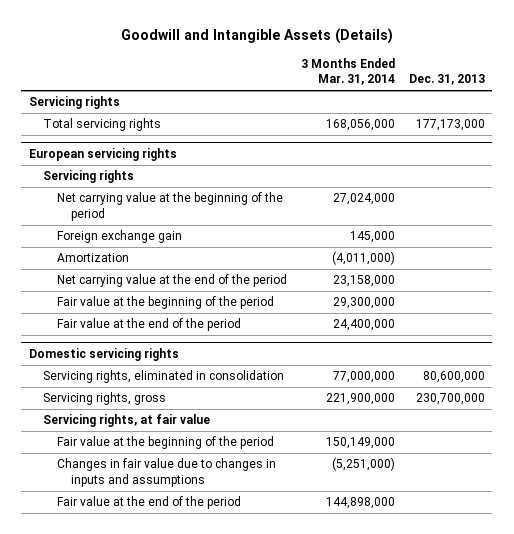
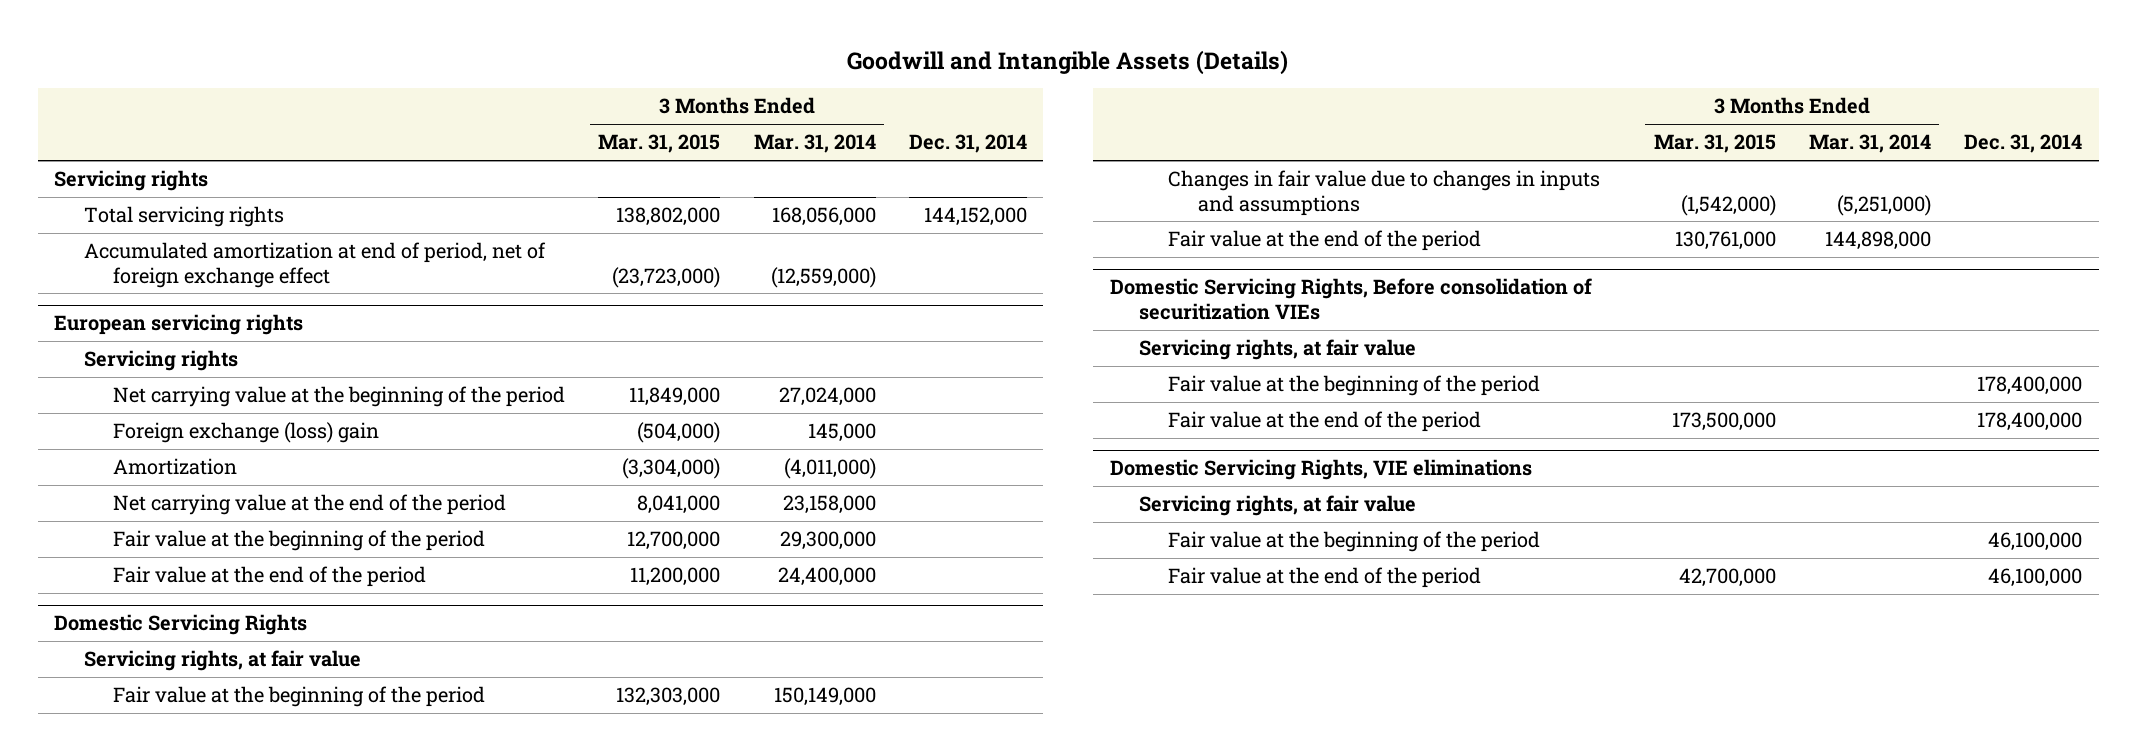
- | 3 Months Ended Mar. 31, 2014 | Dec. 31, 2013
+ | 3 Months Ended Mar. 31, 2015 | 3 Months Ended Mar. 31, 2014 | Dec. 31, 2014
+ Accumulated amortization at end of period, net of foreign exchange effect | (23,723,000) | (12,559,000) |
@ European servicing rights
- Foreign exchange gain | 145,000 |
+ Foreign exchange (loss) gain | (504,000) | 145,000 |
- Domestic servicing rights
- Servicing rights, eliminated in consolidation | 77,000,000 | 80,600,000
- Servicing rights, gross | 221,900,000 | 230,700,000
+ Domestic Servicing Rights
+ Domestic Servicing Rights, Before consolidation of securitization VIEs
+ Servicing rights, at fair value
+ Fair value at the beginning of the period | | | 178,400,000
+ Fair value at the end of the period | 173,500,000 | | 178,400,000
+ Domestic Servicing Rights, VIE eliminations
+ Servicing rights, at fair value
+ Fair value at the beginning of the period | | | 46,100,000
+ Fair value at the end of the period | 42,700,000 | | 46,100,000

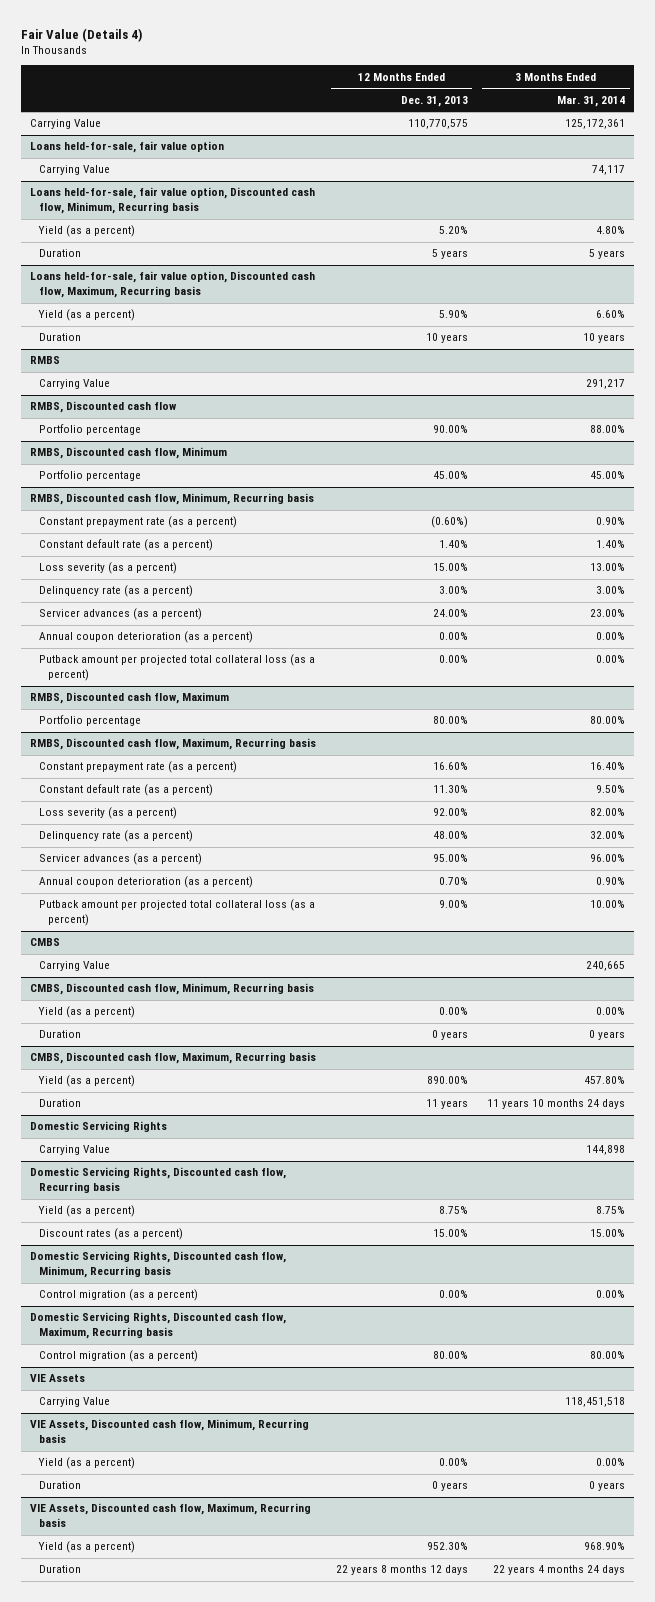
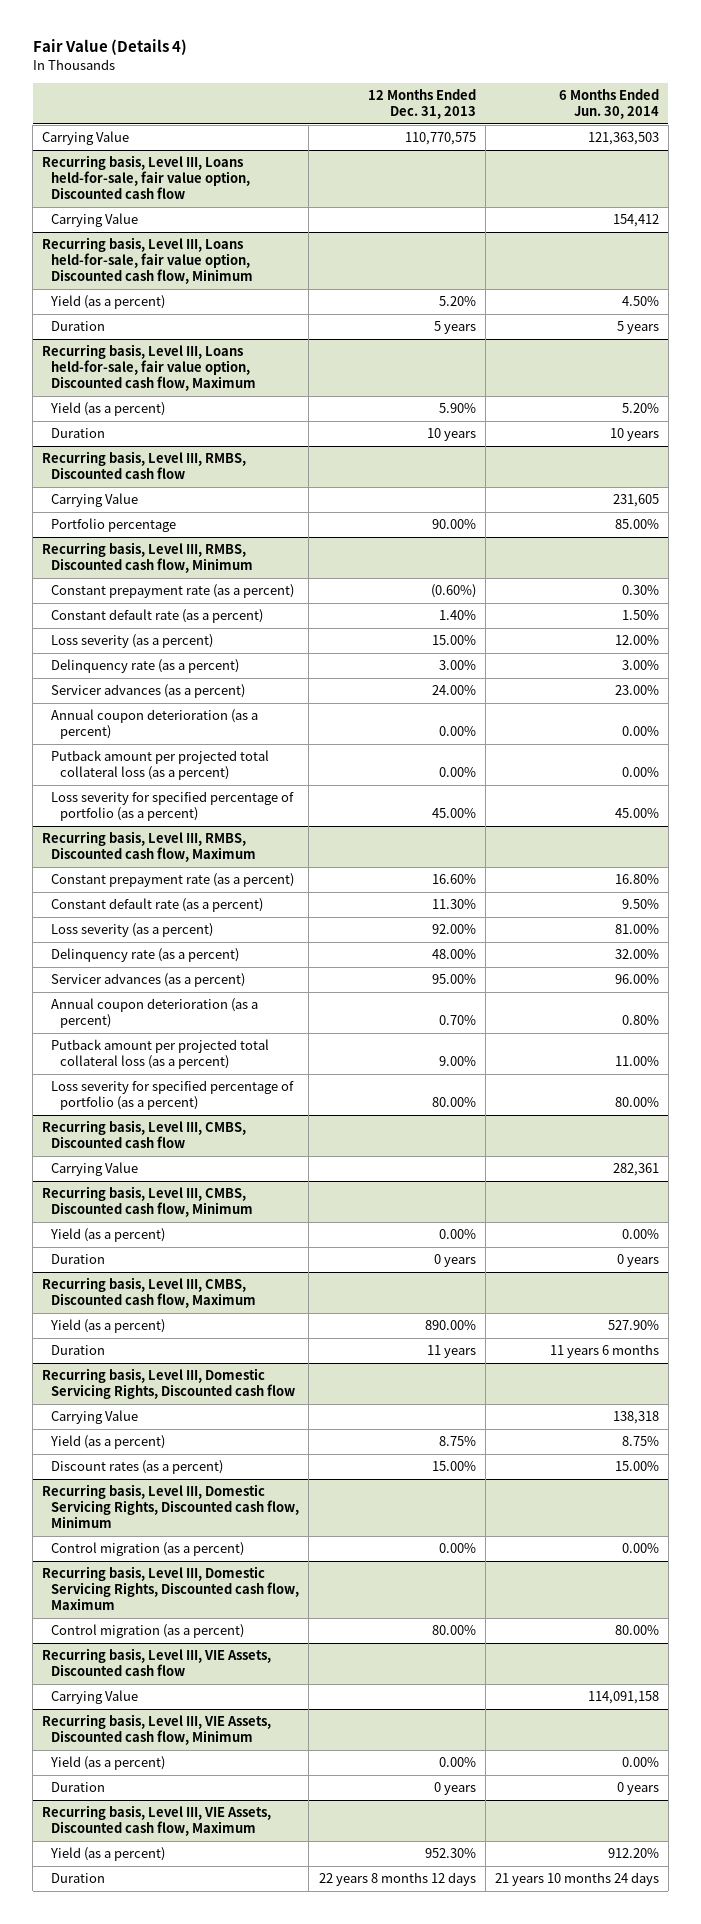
- | 12 Months Ended Dec. 31, 2013 | 3 Months Ended Mar. 31, 2014
+ | 12 Months Ended Dec. 31, 2013 | 6 Months Ended Jun. 30, 2014
- Loans held-for-sale, fair value option
+ Recurring basis, Level III, Loans held-for-sale, fair value option, Discounted cash flow
- Loans held-for-sale, fair value option, Discounted cash flow, Minimum, Recurring basis
+ Recurring basis, Level III, Loans held-for-sale, fair value option, Discounted cash flow, Minimum
- Loans held-for-sale, fair value option, Discounted cash flow, Maximum, Recurring basis
+ Recurring basis, Level III, Loans held-for-sale, fair value option, Discounted cash flow, Maximum
- RMBS
+ Recurring basis, Level III, RMBS, Discounted cash flow
- RMBS, Discounted cash flow
- RMBS, Discounted cash flow, Minimum
- Portfolio percentage | 45.00% | 45.00%
- RMBS, Discounted cash flow, Minimum, Recurring basis
+ Recurring basis, Level III, RMBS, Discounted cash flow, Minimum
- RMBS, Discounted cash flow, Maximum
- Portfolio percentage | 80.00% | 80.00%
- RMBS, Discounted cash flow, Maximum, Recurring basis
+ Loss severity for specified percentage of portfolio (as a percent) | 45.00% | 45.00%
+ Recurring basis, Level III, RMBS, Discounted cash flow, Maximum
- CMBS
+ Loss severity for specified percentage of portfolio (as a percent) | 80.00% | 80.00%
+ Recurring basis, Level III, CMBS, Discounted cash flow
- CMBS, Discounted cash flow, Minimum, Recurring basis
+ Recurring basis, Level III, CMBS, Discounted cash flow, Minimum
- CMBS, Discounted cash flow, Maximum, Recurring basis
+ Recurring basis, Level III, CMBS, Discounted cash flow, Maximum
- Domestic Servicing Rights
+ Recurring basis, Level III, Domestic Servicing Rights, Discounted cash flow
- Domestic Servicing Rights, Discounted cash flow, Recurring basis
- Domestic Servicing Rights, Discounted cash flow, Minimum, Recurring basis
+ Recurring basis, Level III, Domestic Servicing Rights, Discounted cash flow, Minimum
- Domestic Servicing Rights, Discounted cash flow, Maximum, Recurring basis
+ Recurring basis, Level III, Domestic Servicing Rights, Discounted cash flow, Maximum
- VIE Assets
+ Recurring basis, Level III, VIE Assets, Discounted cash flow
- VIE Assets, Discounted cash flow, Minimum, Recurring basis
+ Recurring basis, Level III, VIE Assets, Discounted cash flow, Minimum
- VIE Assets, Discounted cash flow, Maximum, Recurring basis
+ Recurring basis, Level III, VIE Assets, Discounted cash flow, Maximum

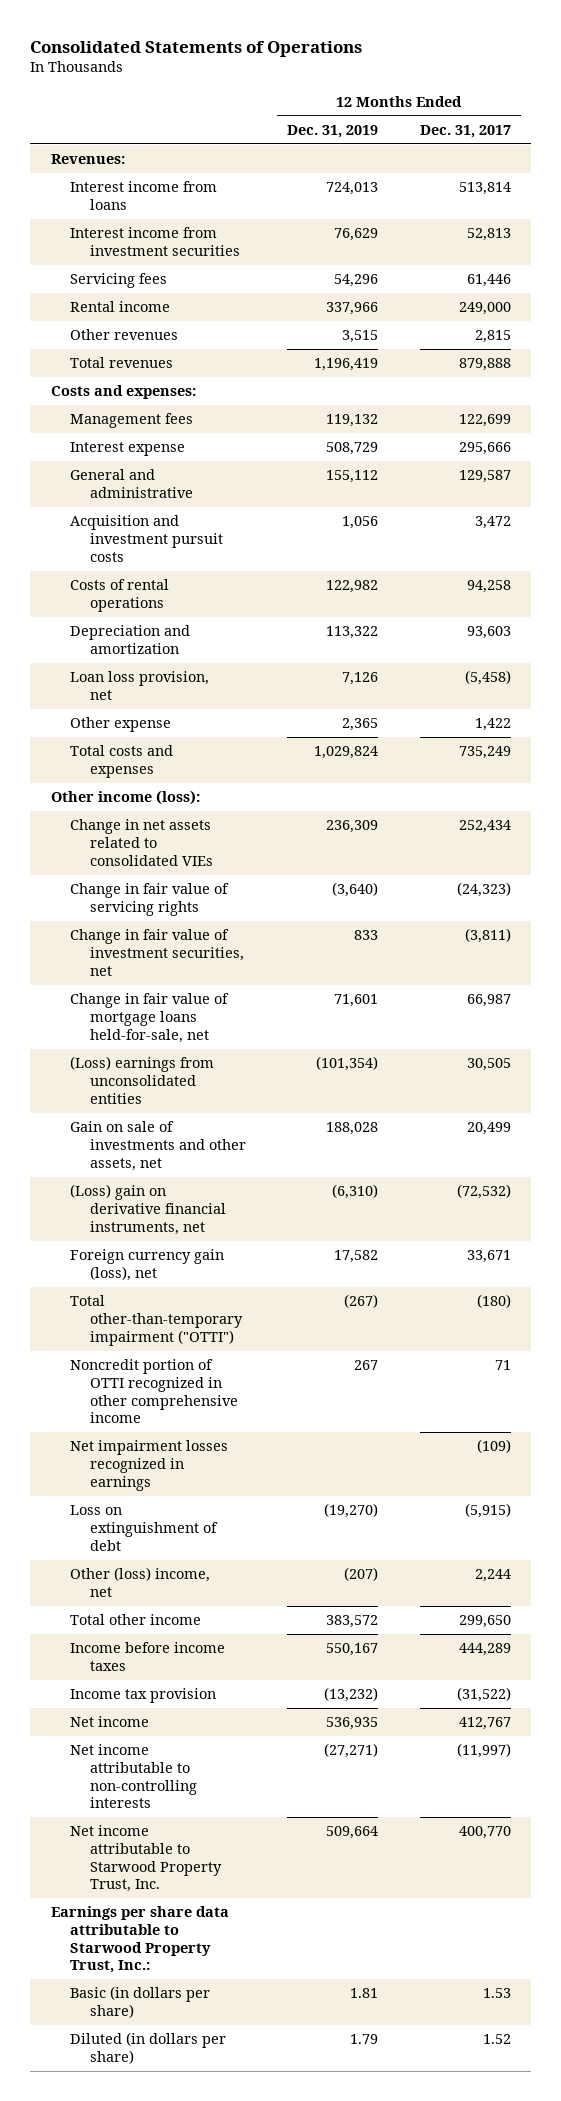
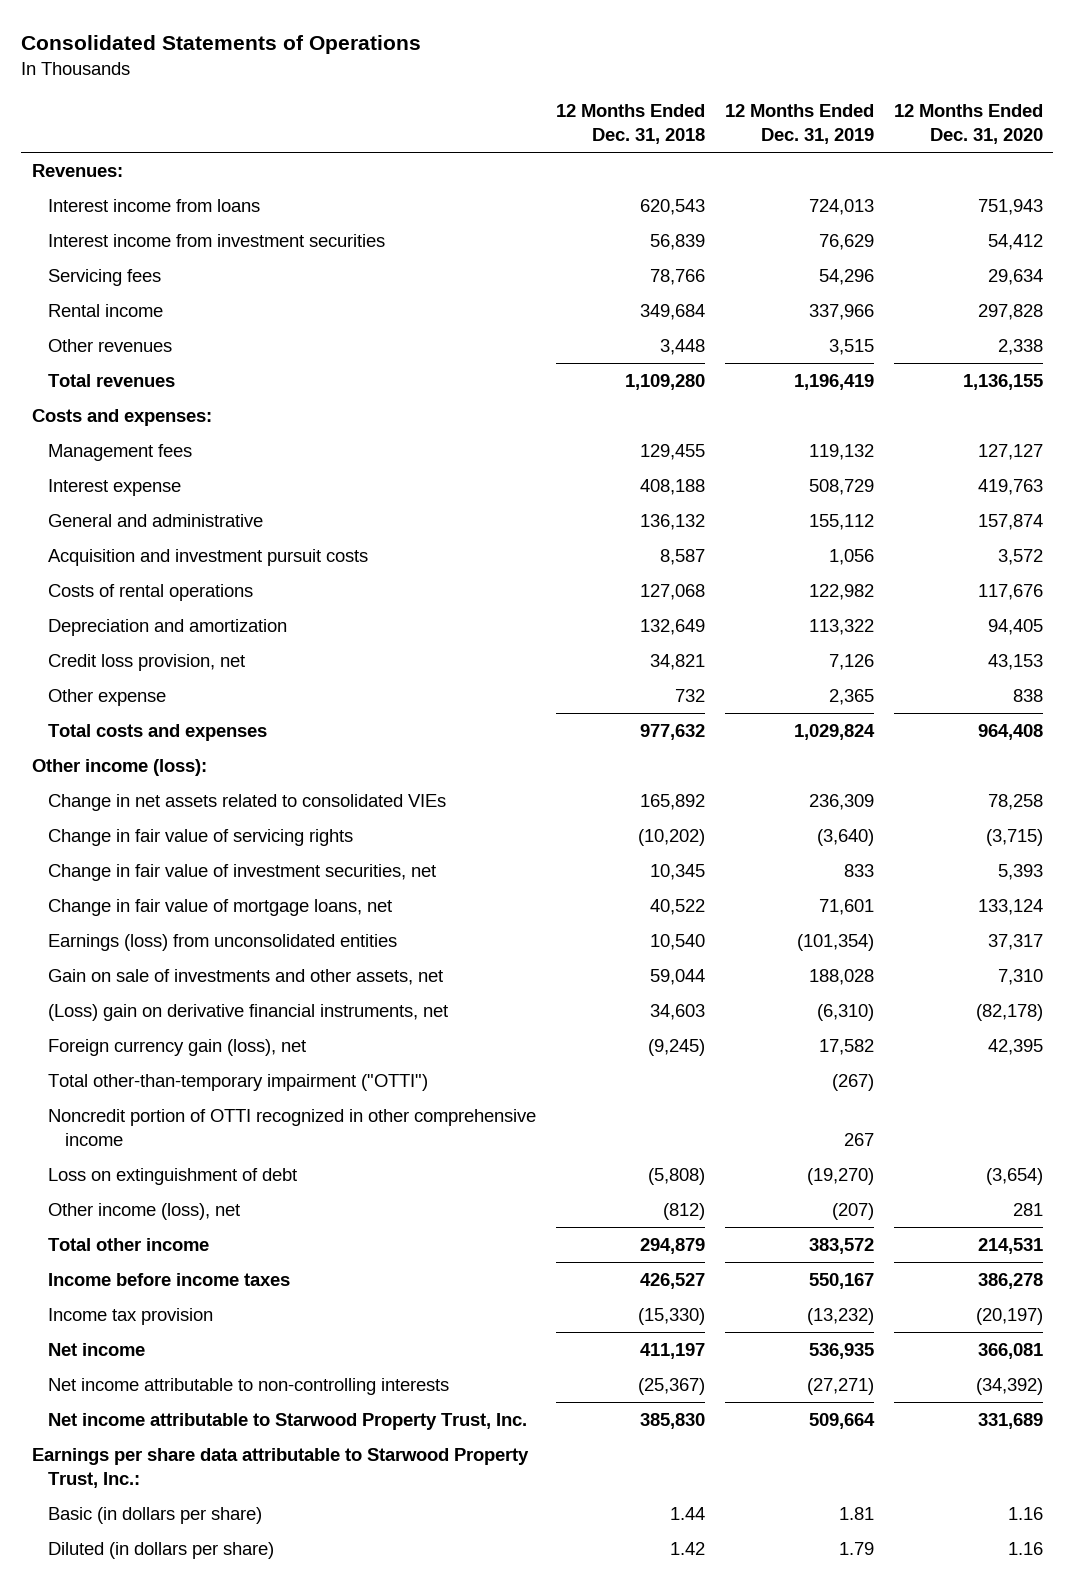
- | 12 Months Ended Dec. 31, 2019 | 12 Months Ended Dec. 31, 2017
+ | 12 Months Ended Dec. 31, 2018 | 12 Months Ended Dec. 31, 2019 | 12 Months Ended Dec. 31, 2020
- Loan loss provision, net | 7,126 | (5,458)
+ Credit loss provision, net | 34,821 | 7,126 | 43,153
- Change in fair value of mortgage loans held-for-sale, net | 71,601 | 66,987
- (Loss) earnings from unconsolidated entities | (101,354) | 30,505
+ Change in fair value of mortgage loans, net | 40,522 | 71,601 | 133,124
+ Earnings (loss) from unconsolidated entities | 10,540 | (101,354) | 37,317
- Net impairment losses recognized in earnings | | (109)
- Other (loss) income, net | (207) | 2,244
+ Other income (loss), net | (812) | (207) | 281

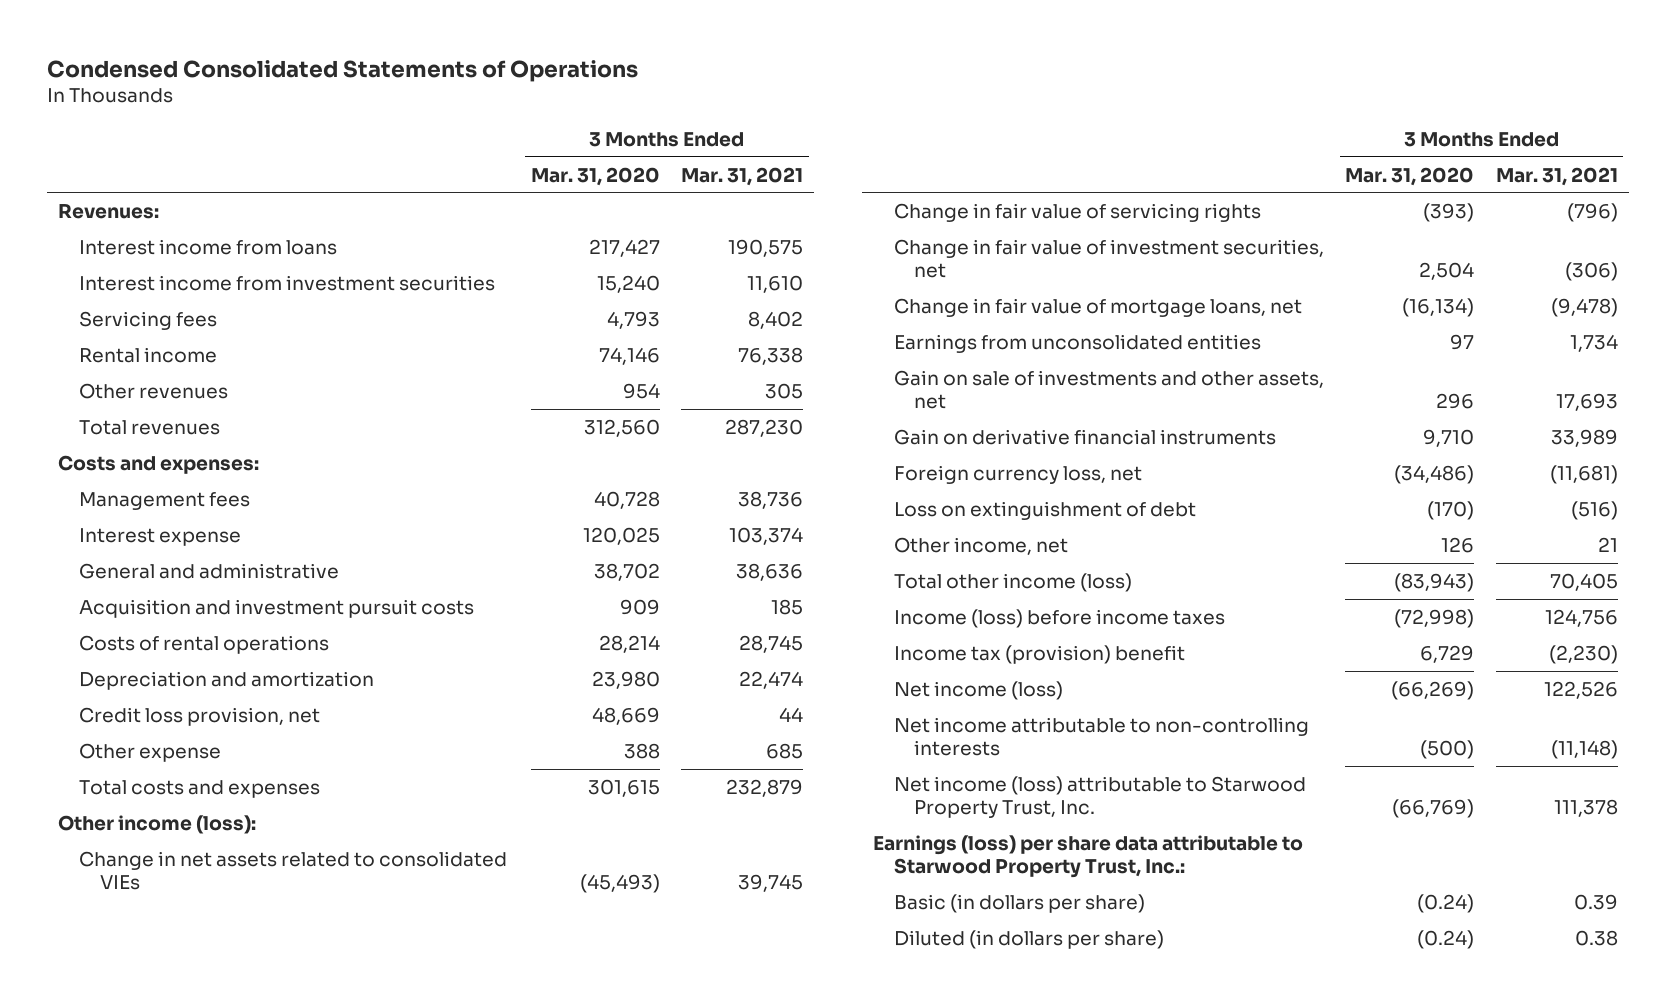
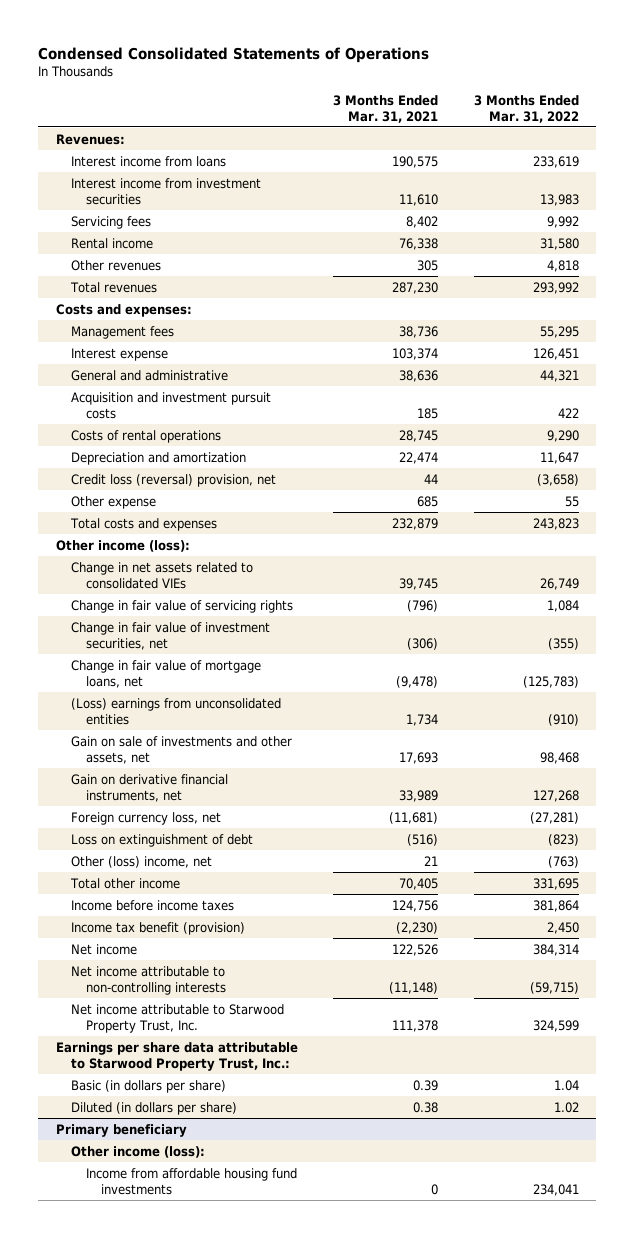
- | 3 Months Ended Mar. 31, 2020 | 3 Months Ended Mar. 31, 2021
+ | 3 Months Ended Mar. 31, 2021 | 3 Months Ended Mar. 31, 2022
- Credit loss provision, net | 48,669 | 44
+ Credit loss (reversal) provision, net | 44 | (3,658)
- Earnings from unconsolidated entities | 97 | 1,734
+ (Loss) earnings from unconsolidated entities | 1,734 | (910)
- Gain on derivative financial instruments | 9,710 | 33,989
+ Gain on derivative financial instruments, net | 33,989 | 127,268
- Other income, net | 126 | 21
- Total other income (loss) | (83,943) | 70,405
- Income (loss) before income taxes | (72,998) | 124,756
- Income tax (provision) benefit | 6,729 | (2,230)
- Net income (loss) | (66,269) | 122,526
+ Other (loss) income, net | 21 | (763)
+ Total other income | 70,405 | 331,695
+ Income before income taxes | 124,756 | 381,864
+ Income tax benefit (provision) | (2,230) | 2,450
+ Net income | 122,526 | 384,314
- Net income (loss) attributable to Starwood Property Trust, Inc. | (66,769) | 111,378
- Earnings (loss) per share data attributable to Starwood Property Trust, Inc.:
+ Net income attributable to Starwood Property Trust, Inc. | 111,378 | 324,599
+ Earnings per share data attributable to Starwood Property Trust, Inc.:
+ Primary beneficiary
+ Other income (loss):
+ Income from affordable housing fund investments | 0 | 234,041

